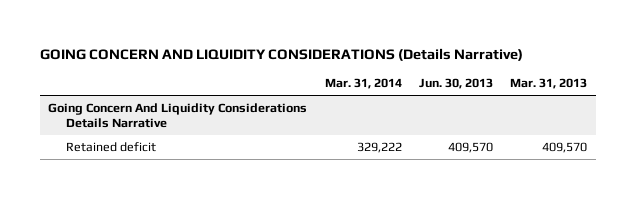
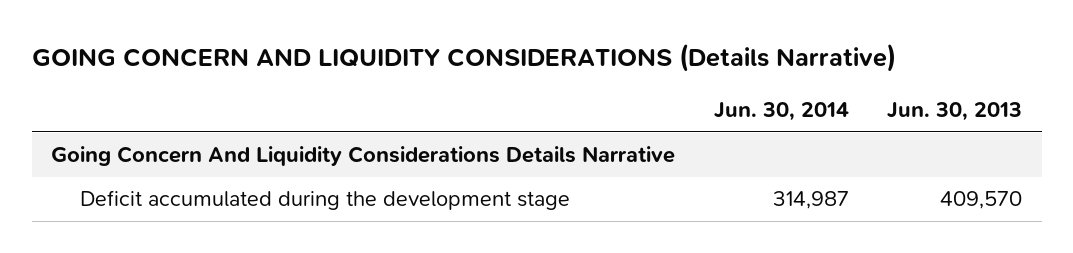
- | Mar. 31, 2014 | Jun. 30, 2013 | Mar. 31, 2013
+ | Jun. 30, 2014 | Jun. 30, 2013
- Retained deficit | 329,222 | 409,570 | 409,570
+ Deficit accumulated during the development stage | 314,987 | 409,570

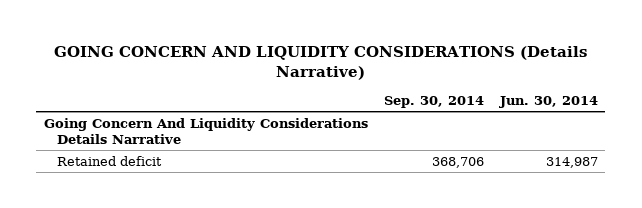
- | Jun. 30, 2014 | Jun. 30, 2013
+ | Sep. 30, 2014 | Jun. 30, 2014
- Deficit accumulated during the development stage | 314,987 | 409,570
+ Retained deficit | 368,706 | 314,987

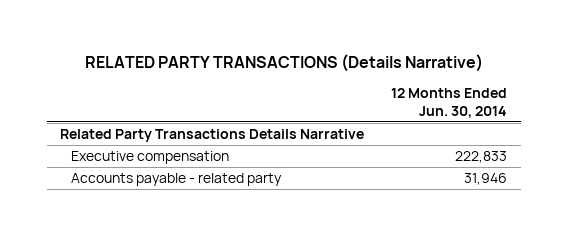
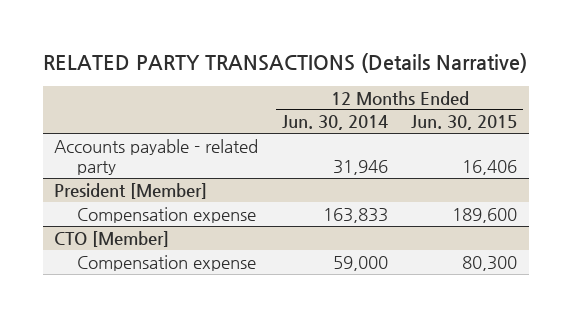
- | 12 Months Ended Jun. 30, 2014
+ | 12 Months Ended Jun. 30, 2014 | 12 Months Ended Jun. 30, 2015
- Related Party Transactions Details Narrative
- Executive compensation | 222,833
+ President [Member]
+ Compensation expense | 163,833 | 189,600
+ CTO [Member]
+ Compensation expense | 59,000 | 80,300

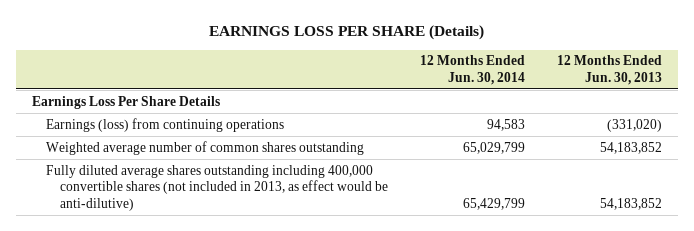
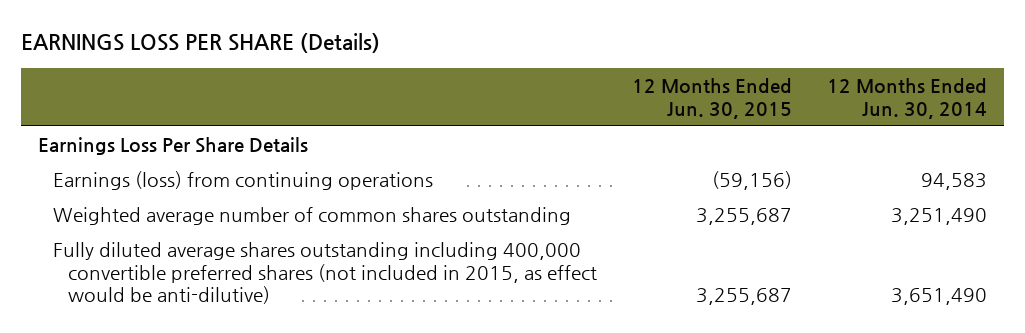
- | 12 Months Ended Jun. 30, 2014 | 12 Months Ended Jun. 30, 2013
+ | 12 Months Ended Jun. 30, 2015 | 12 Months Ended Jun. 30, 2014
- Weighted average number of common shares outstanding | 65,029,799 | 54,183,852
- Fully diluted average shares outstanding including 400,000 convertible shares (not included in 2013, as effect would be anti-dilutive) | 65,429,799 | 54,183,852
+ Weighted average number of common shares outstanding | 3,255,687 | 3,251,490
+ Fully diluted average shares outstanding including 400,000 convertible preferred shares (not included in 2015, as effect would be anti-dilutive) | 3,255,687 | 3,651,490

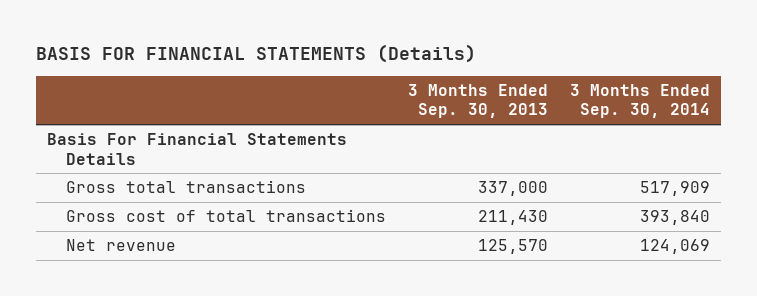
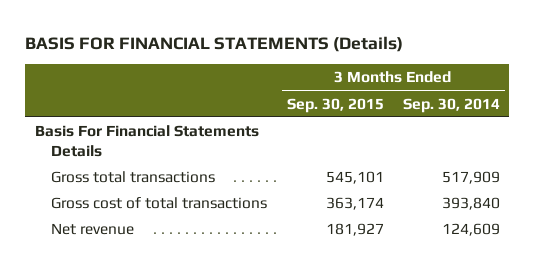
- | 3 Months Ended Sep. 30, 2013 | 3 Months Ended Sep. 30, 2014
+ | 3 Months Ended Sep. 30, 2015 | 3 Months Ended Sep. 30, 2014
- Net revenue | 125,570 | 124,069
+ Net revenue | 181,927 | 124,609

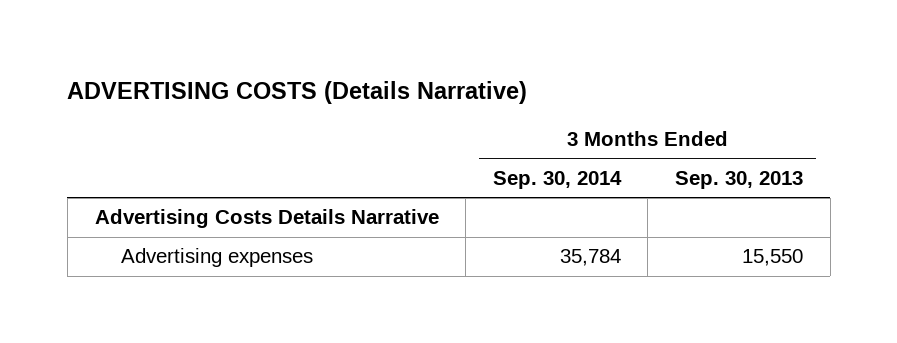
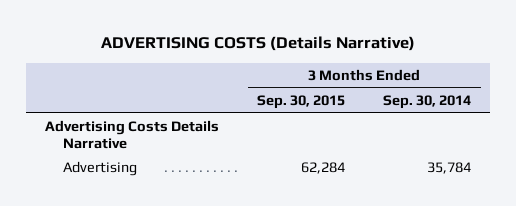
- | 3 Months Ended Sep. 30, 2014 | 3 Months Ended Sep. 30, 2013
+ | 3 Months Ended Sep. 30, 2015 | 3 Months Ended Sep. 30, 2014
- Advertising expenses | 35,784 | 15,550
+ Advertising | 62,284 | 35,784

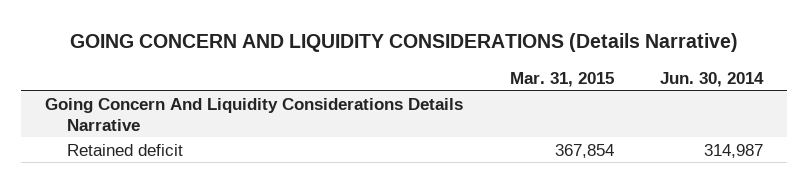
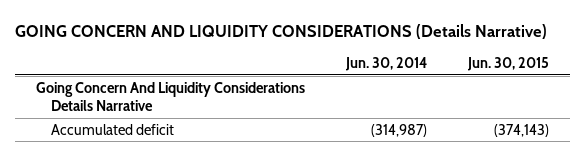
- | Mar. 31, 2015 | Jun. 30, 2014
+ | Jun. 30, 2014 | Jun. 30, 2015
- Retained deficit | 367,854 | 314,987
+ Accumulated deficit | (314,987) | (374,143)

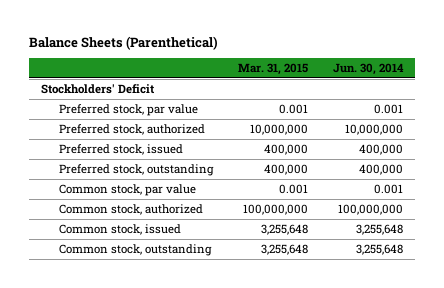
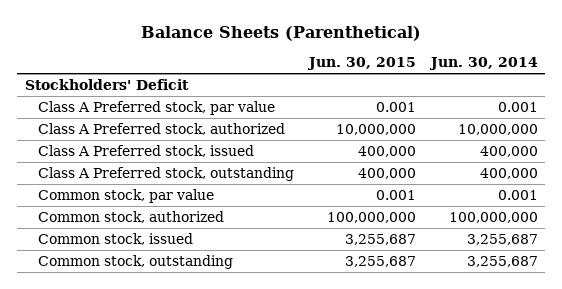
- | Mar. 31, 2015 | Jun. 30, 2014
+ | Jun. 30, 2015 | Jun. 30, 2014
- Preferred stock, par value | 0.001 | 0.001
- Preferred stock, authorized | 10,000,000 | 10,000,000
- Preferred stock, issued | 400,000 | 400,000
- Preferred stock, outstanding | 400,000 | 400,000
+ Class A Preferred stock, par value | 0.001 | 0.001
+ Class A Preferred stock, authorized | 10,000,000 | 10,000,000
+ Class A Preferred stock, issued | 400,000 | 400,000
+ Class A Preferred stock, outstanding | 400,000 | 400,000
- Common stock, issued | 3,255,648 | 3,255,648
- Common stock, outstanding | 3,255,648 | 3,255,648
+ Common stock, issued | 3,255,687 | 3,255,687
+ Common stock, outstanding | 3,255,687 | 3,255,687

